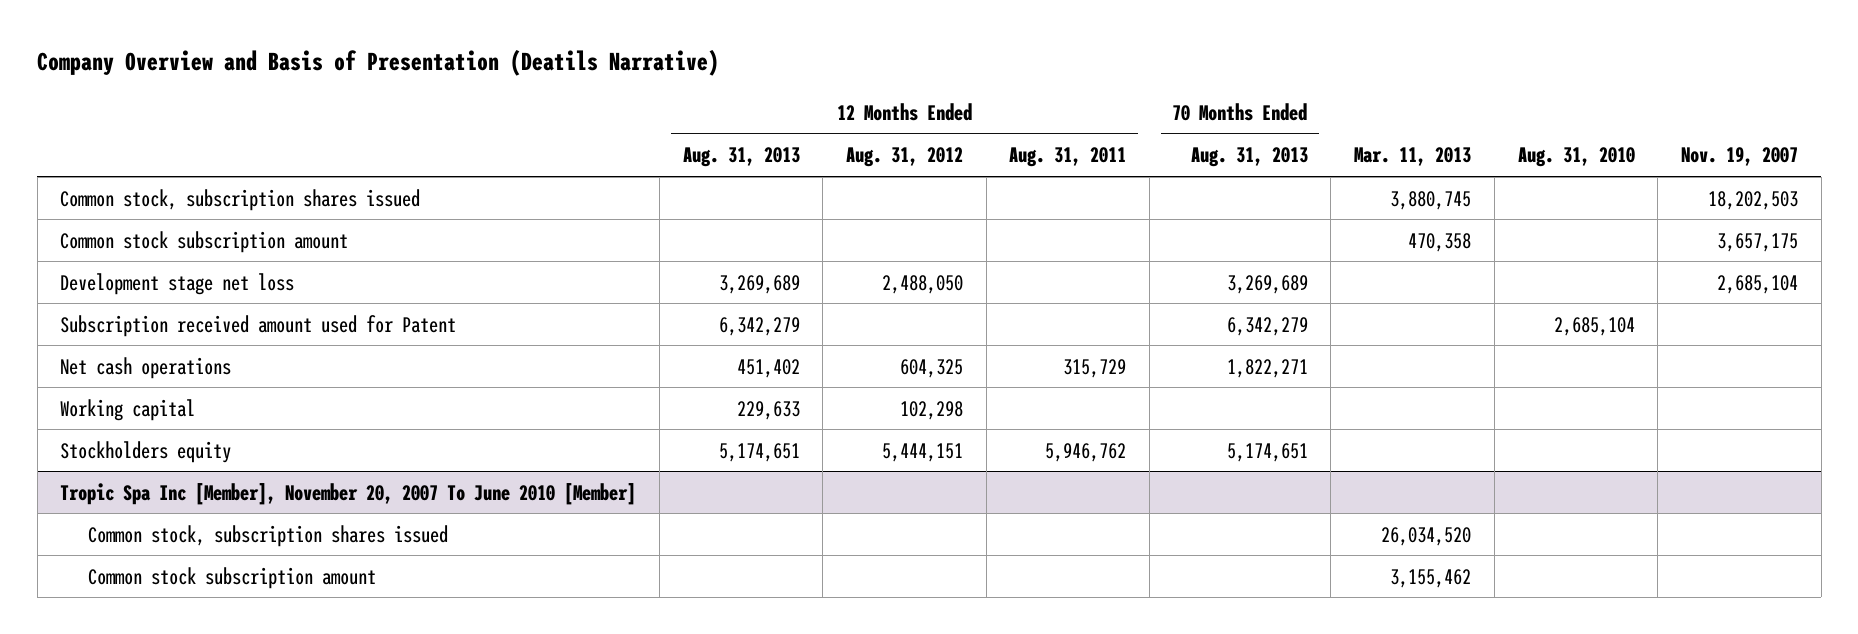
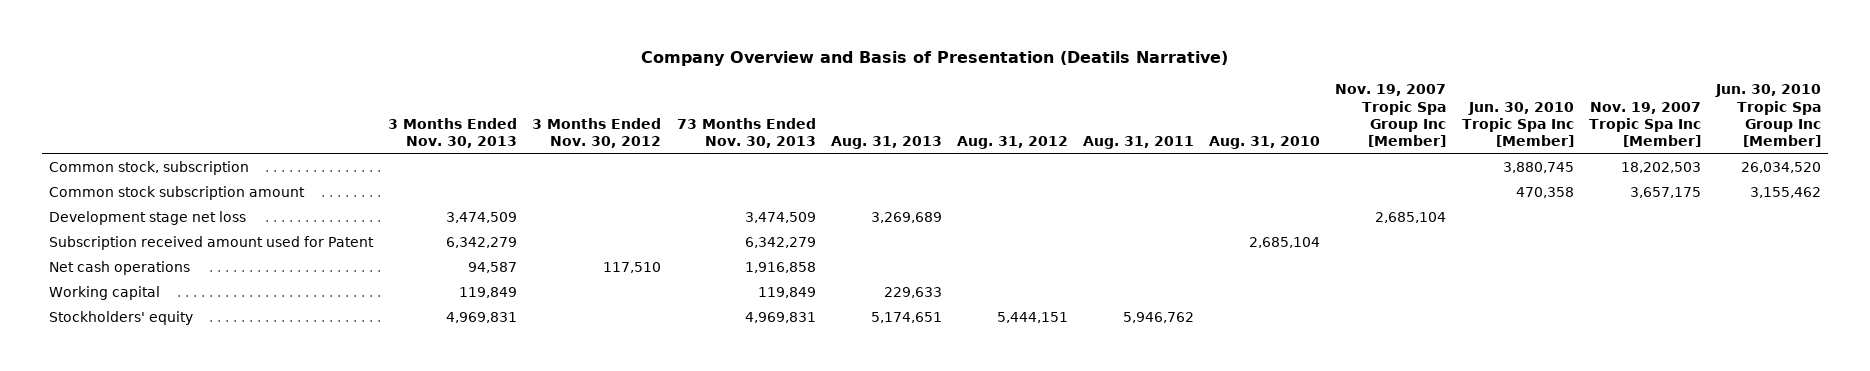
- | 12 Months Ended Aug. 31, 2013 | 12 Months Ended Aug. 31, 2012 | 12 Months Ended Aug. 31, 2011 | 70 Months Ended Aug. 31, 2013 | Mar. 11, 2013 | Aug. 31, 2010 | Nov. 19, 2007
+ | 3 Months Ended Nov. 30, 2013 | 3 Months Ended Nov. 30, 2012 | 73 Months Ended Nov. 30, 2013 | Aug. 31, 2013 | Aug. 31, 2012 | Aug. 31, 2011 | Aug. 31, 2010 | Nov. 19, 2007 Tropic Spa Group Inc [Member] | Jun. 30, 2010 Tropic Spa Inc [Member] | Nov. 19, 2007 Tropic Spa Inc [Member] | Jun. 30, 2010 Tropic Spa Group Inc [Member]
- Common stock, subscription shares issued | | | | | 3,880,745 | | 18,202,503
+ Common stock, subscription | | | | | | | | | 3,880,745 | 18,202,503 | 26,034,520
- Stockholders equity | 5,174,651 | 5,444,151 | 5,946,762 | 5,174,651 | | |
- Tropic Spa Inc [Member], November 20, 2007 To June 2010 [Member]
- Common stock, subscription shares issued | | | | | 26,034,520 | |
- Common stock subscription amount | | | | | 3,155,462 | |
+ Stockholders' equity | 4,969,831 | | 4,969,831 | 5,174,651 | 5,444,151 | 5,946,762 | | | | |

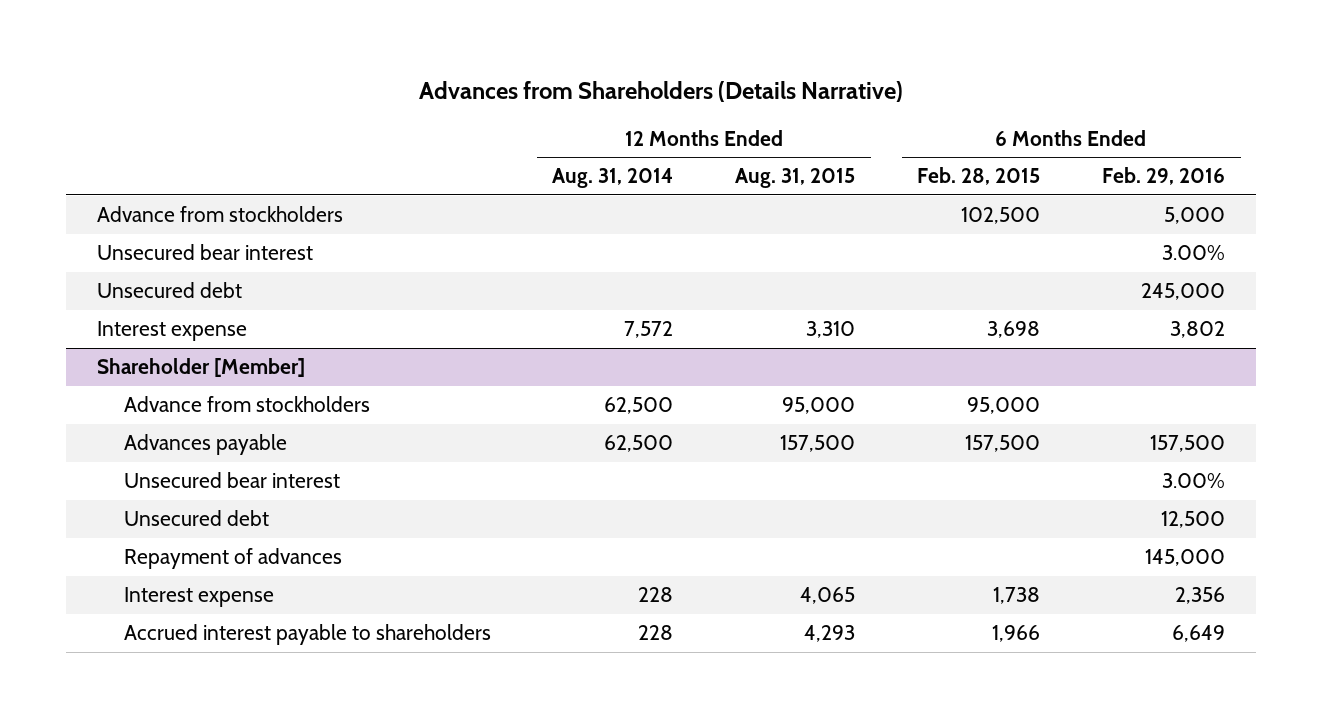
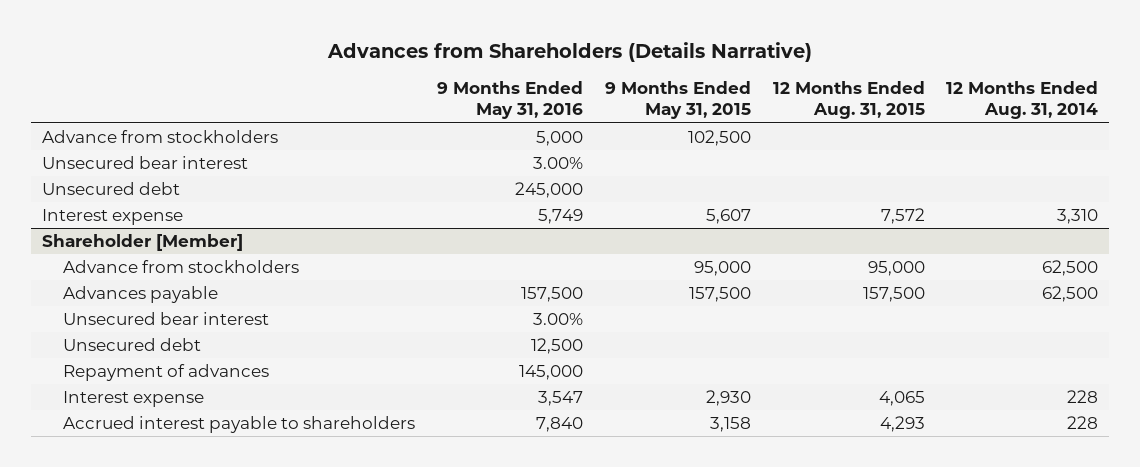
- | 12 Months Ended Aug. 31, 2014 | 12 Months Ended Aug. 31, 2015 | 6 Months Ended Feb. 28, 2015 | 6 Months Ended Feb. 29, 2016
+ | 9 Months Ended May 31, 2016 | 9 Months Ended May 31, 2015 | 12 Months Ended Aug. 31, 2015 | 12 Months Ended Aug. 31, 2014
- Interest expense | 7,572 | 3,310 | 3,698 | 3,802
+ Interest expense | 5,749 | 5,607 | 7,572 | 3,310

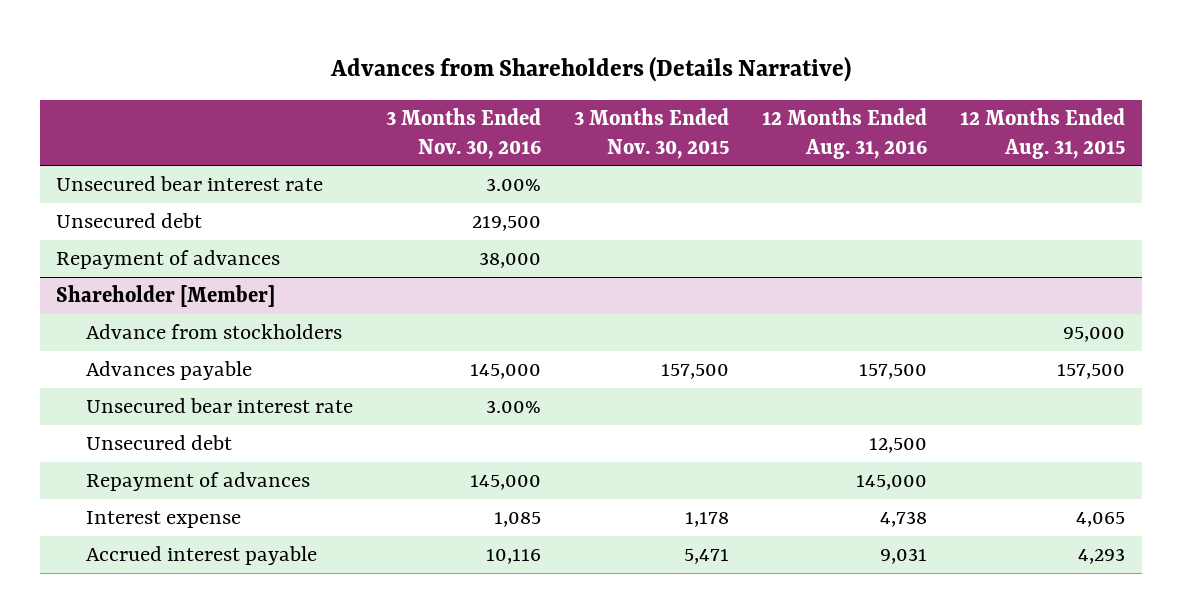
- | 9 Months Ended May 31, 2016 | 9 Months Ended May 31, 2015 | 12 Months Ended Aug. 31, 2015 | 12 Months Ended Aug. 31, 2014
+ | 3 Months Ended Nov. 30, 2016 | 3 Months Ended Nov. 30, 2015 | 12 Months Ended Aug. 31, 2016 | 12 Months Ended Aug. 31, 2015
- Advance from stockholders | 5,000 | 102,500 | |
- Unsecured bear interest | 3.00% | | |
+ Unsecured bear interest rate | 3.00% | | |
- Interest expense | 5,749 | 5,607 | 7,572 | 3,310
+ Repayment of advances | 38,000 | | |
@ Shareholder [Member]
- Unsecured bear interest | 3.00% | | |
+ Unsecured bear interest rate | 3.00% | | |
- Accrued interest payable to shareholders | 7,840 | 3,158 | 4,293 | 228
+ Accrued interest payable | 10,116 | 5,471 | 9,031 | 4,293

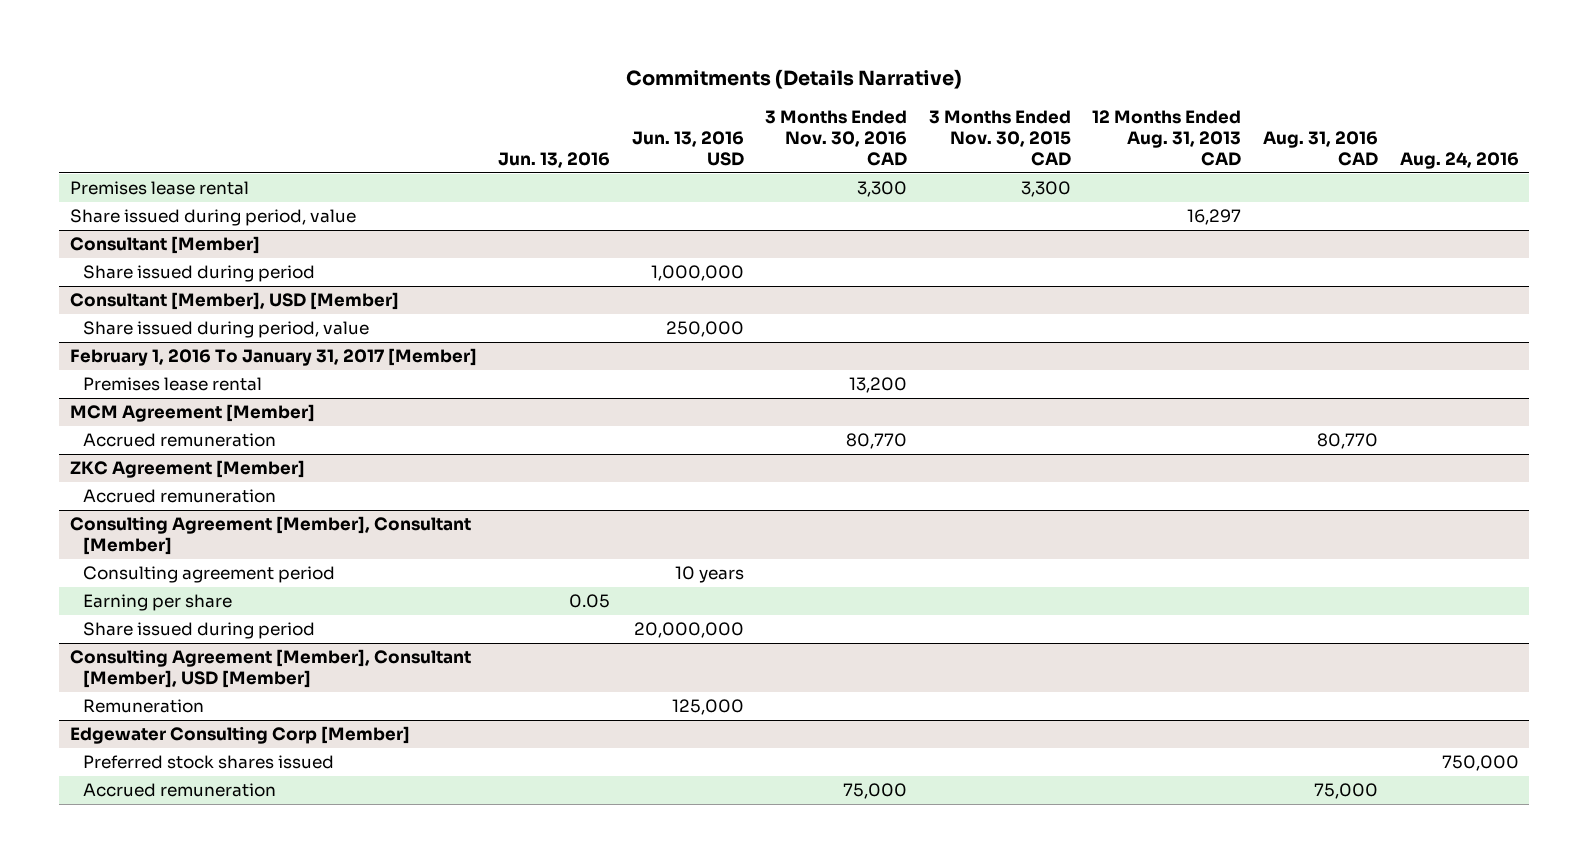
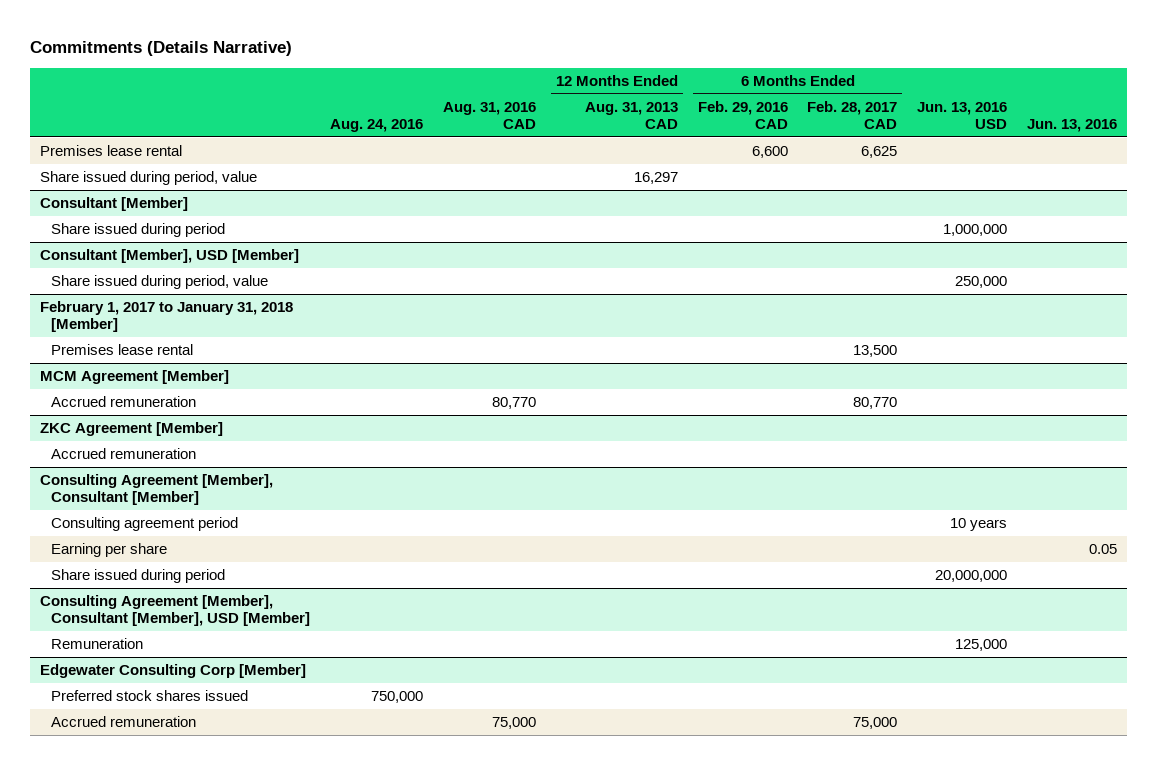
- | Jun. 13, 2016 | Jun. 13, 2016 USD | 3 Months Ended Nov. 30, 2016 CAD | 3 Months Ended Nov. 30, 2015 CAD | 12 Months Ended Aug. 31, 2013 CAD | Aug. 31, 2016 CAD | Aug. 24, 2016
+ | Aug. 24, 2016 | Aug. 31, 2016 CAD | 12 Months Ended Aug. 31, 2013 CAD | 6 Months Ended Feb. 29, 2016 CAD | 6 Months Ended Feb. 28, 2017 CAD | Jun. 13, 2016 USD | Jun. 13, 2016
- February 1, 2016 To January 31, 2017 [Member]
+ February 1, 2017 to January 31, 2018 [Member]

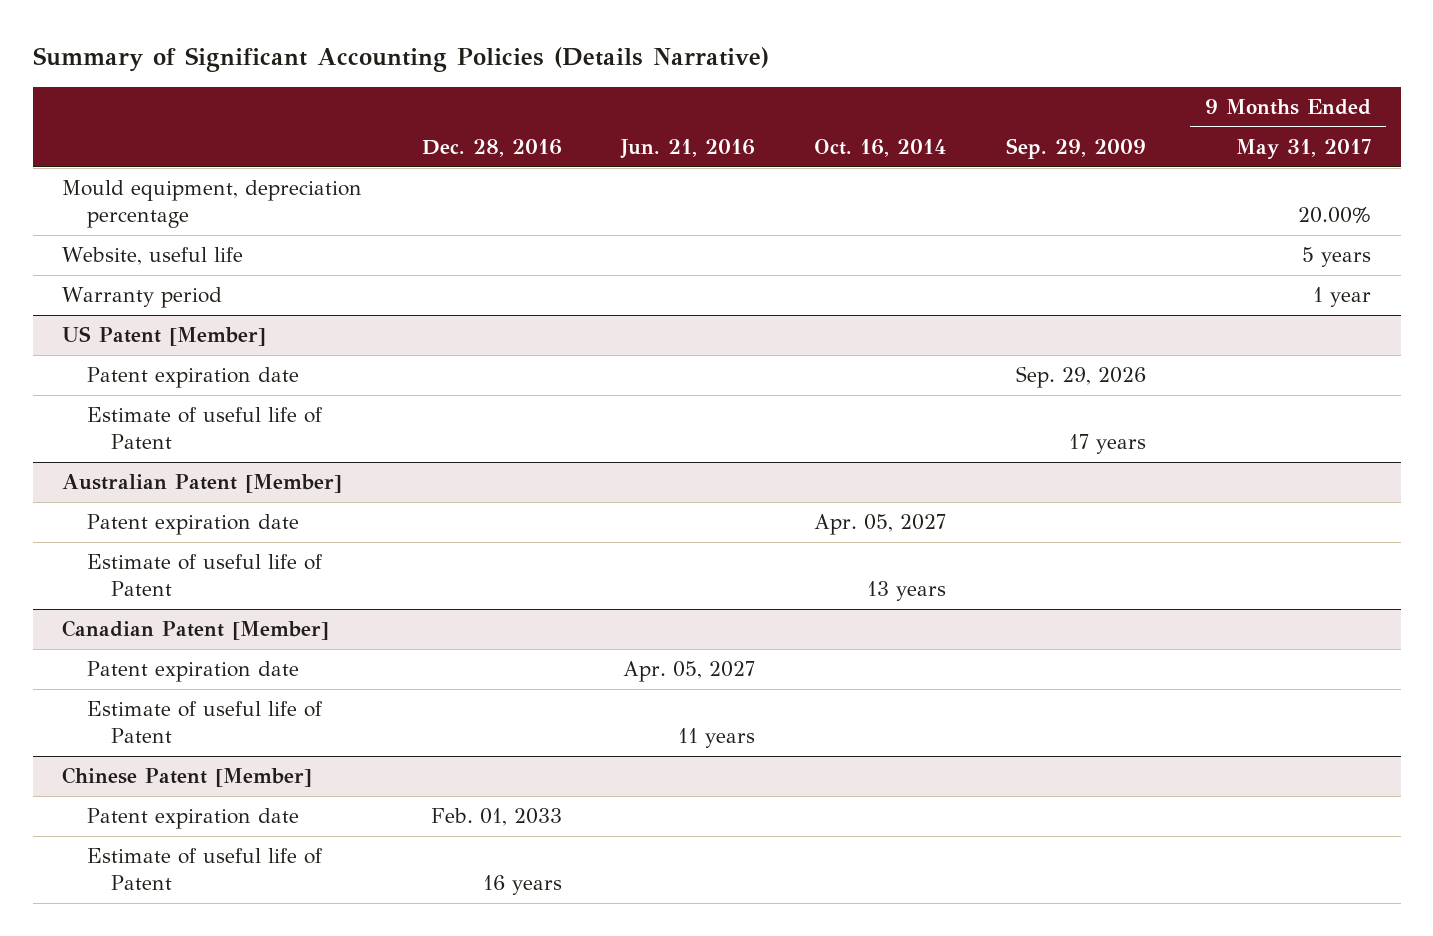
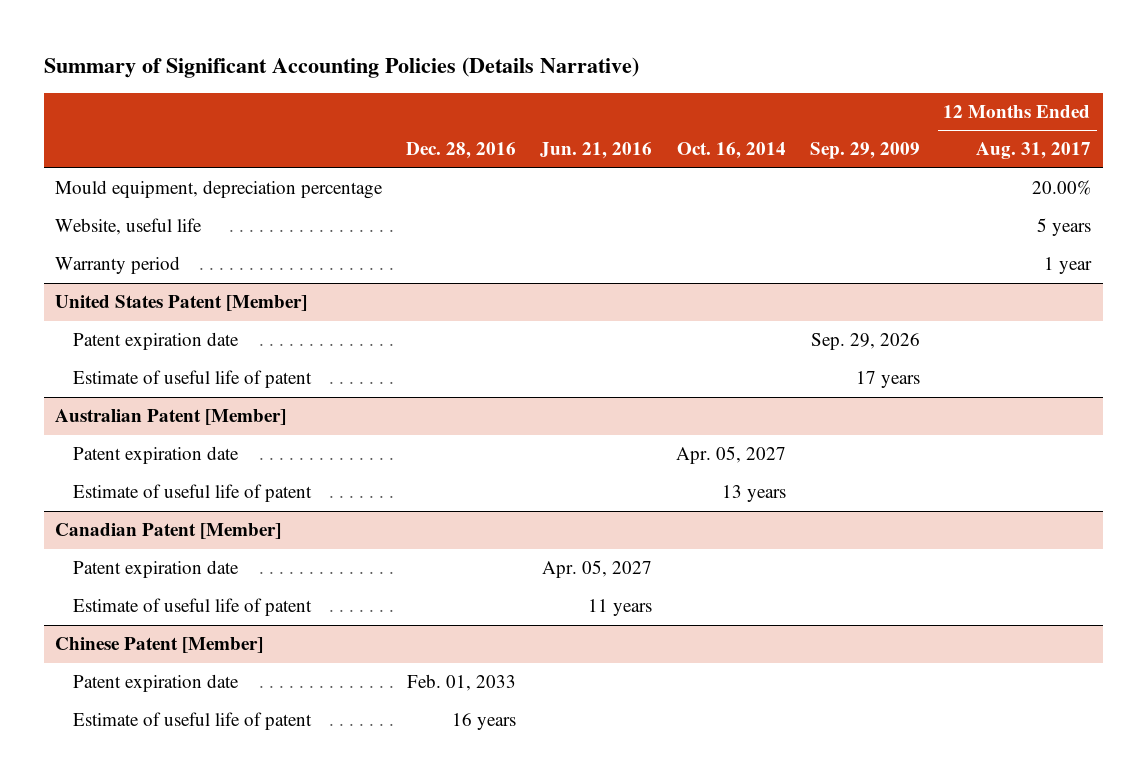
- | Dec. 28, 2016 | Jun. 21, 2016 | Oct. 16, 2014 | Sep. 29, 2009 | 9 Months Ended May 31, 2017
+ | Dec. 28, 2016 | Jun. 21, 2016 | Oct. 16, 2014 | Sep. 29, 2009 | 12 Months Ended Aug. 31, 2017
- US Patent [Member]
+ United States Patent [Member]
- Estimate of useful life of Patent | | | | 17 years |
+ Estimate of useful life of patent | | | | 17 years |
@ Australian Patent [Member]
- Estimate of useful life of Patent | | | 13 years | |
+ Estimate of useful life of patent | | | 13 years | |
@ Canadian Patent [Member]
- Estimate of useful life of Patent | | 11 years | | |
+ Estimate of useful life of patent | | 11 years | | |
@ Chinese Patent [Member]
- Estimate of useful life of Patent | 16 years | | | |
+ Estimate of useful life of patent | 16 years | | | |

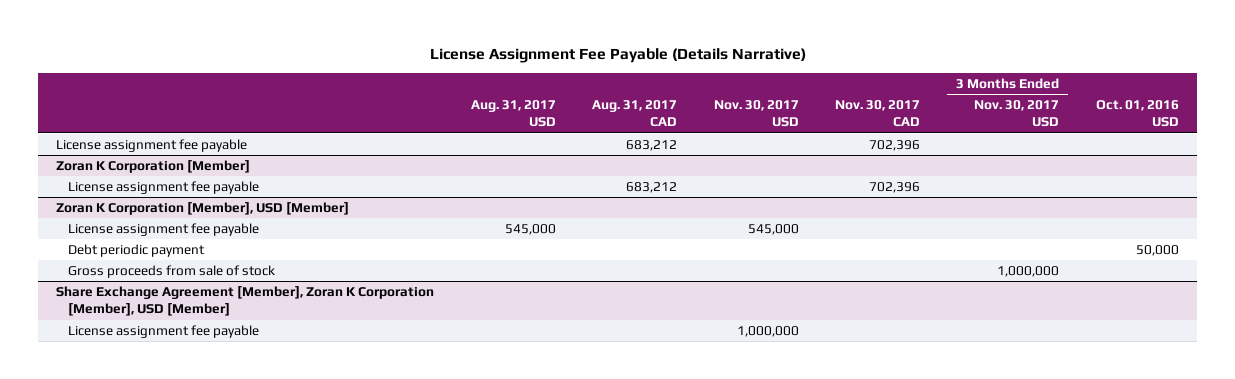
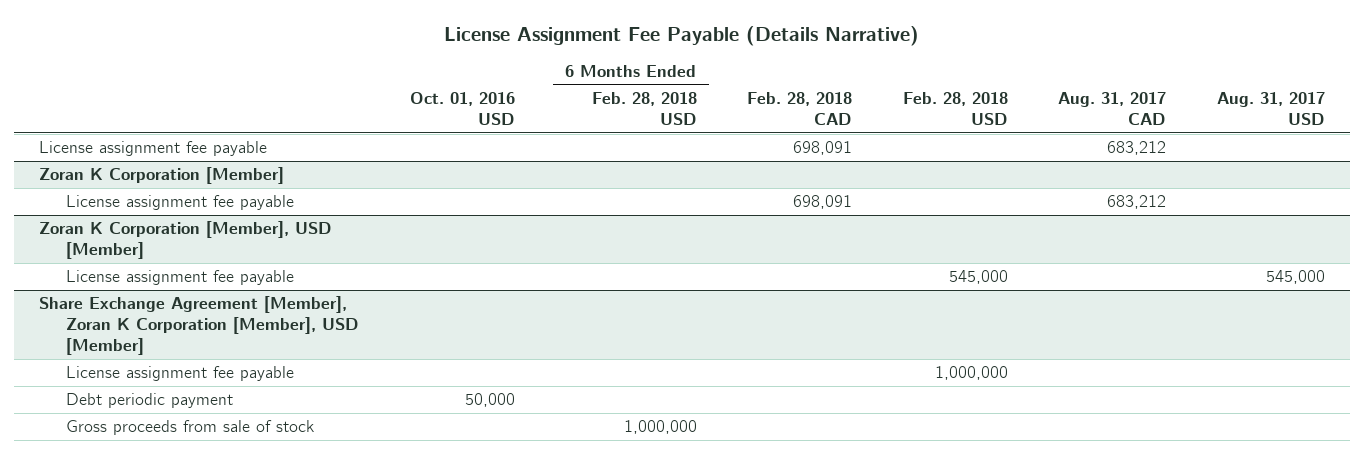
- | Aug. 31, 2017 USD | Aug. 31, 2017 CAD | Nov. 30, 2017 USD | Nov. 30, 2017 CAD | 3 Months Ended Nov. 30, 2017 USD | Oct. 01, 2016 USD
+ | Oct. 01, 2016 USD | 6 Months Ended Feb. 28, 2018 USD | Feb. 28, 2018 CAD | Feb. 28, 2018 USD | Aug. 31, 2017 CAD | Aug. 31, 2017 USD
@ Zoran K Corporation [Member], USD [Member]
- Debt periodic payment | | | | | | 50,000
- Gross proceeds from sale of stock | | | | | 1,000,000 |
@ Share Exchange Agreement [Member], Zoran K Corporation [Member], USD [Member]
+ Debt periodic payment | 50,000 | | | | |
+ Gross proceeds from sale of stock | | 1,000,000 | | | |

